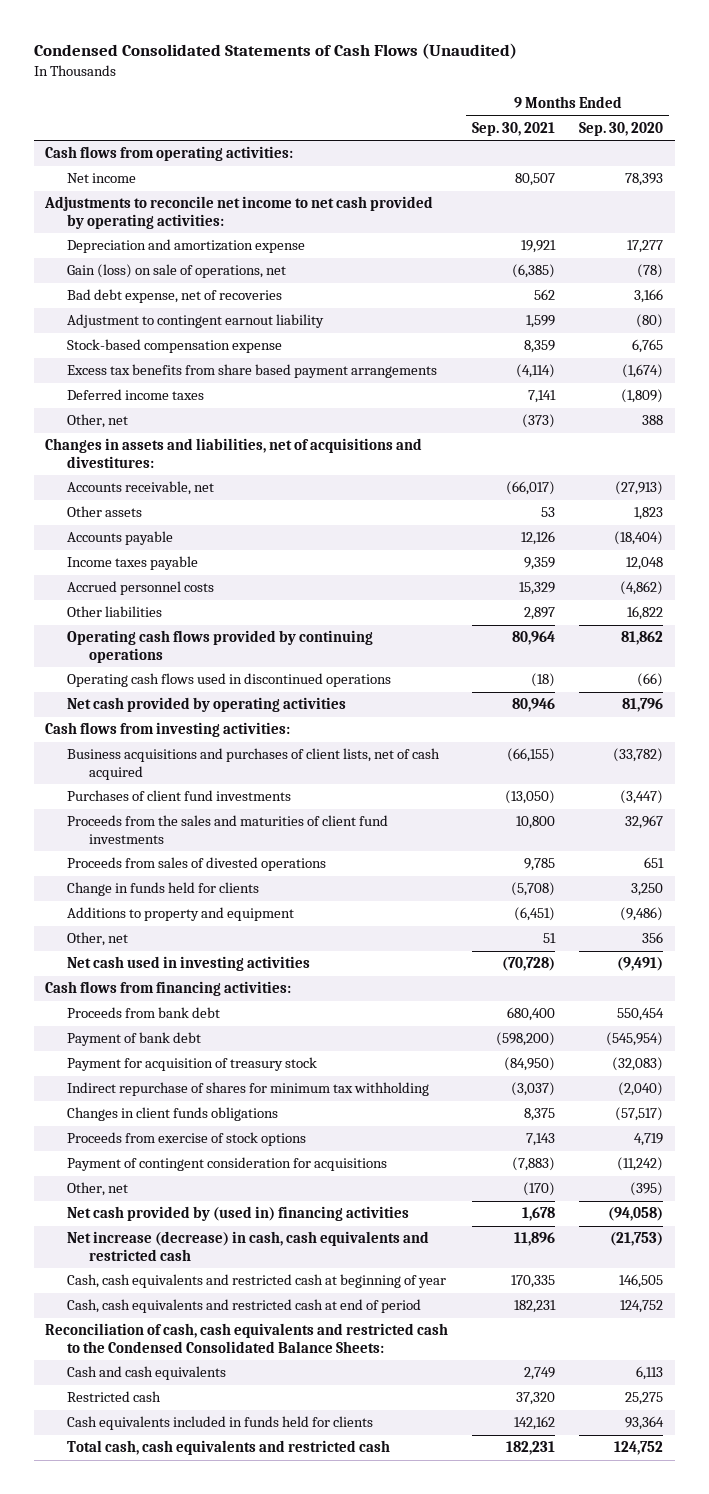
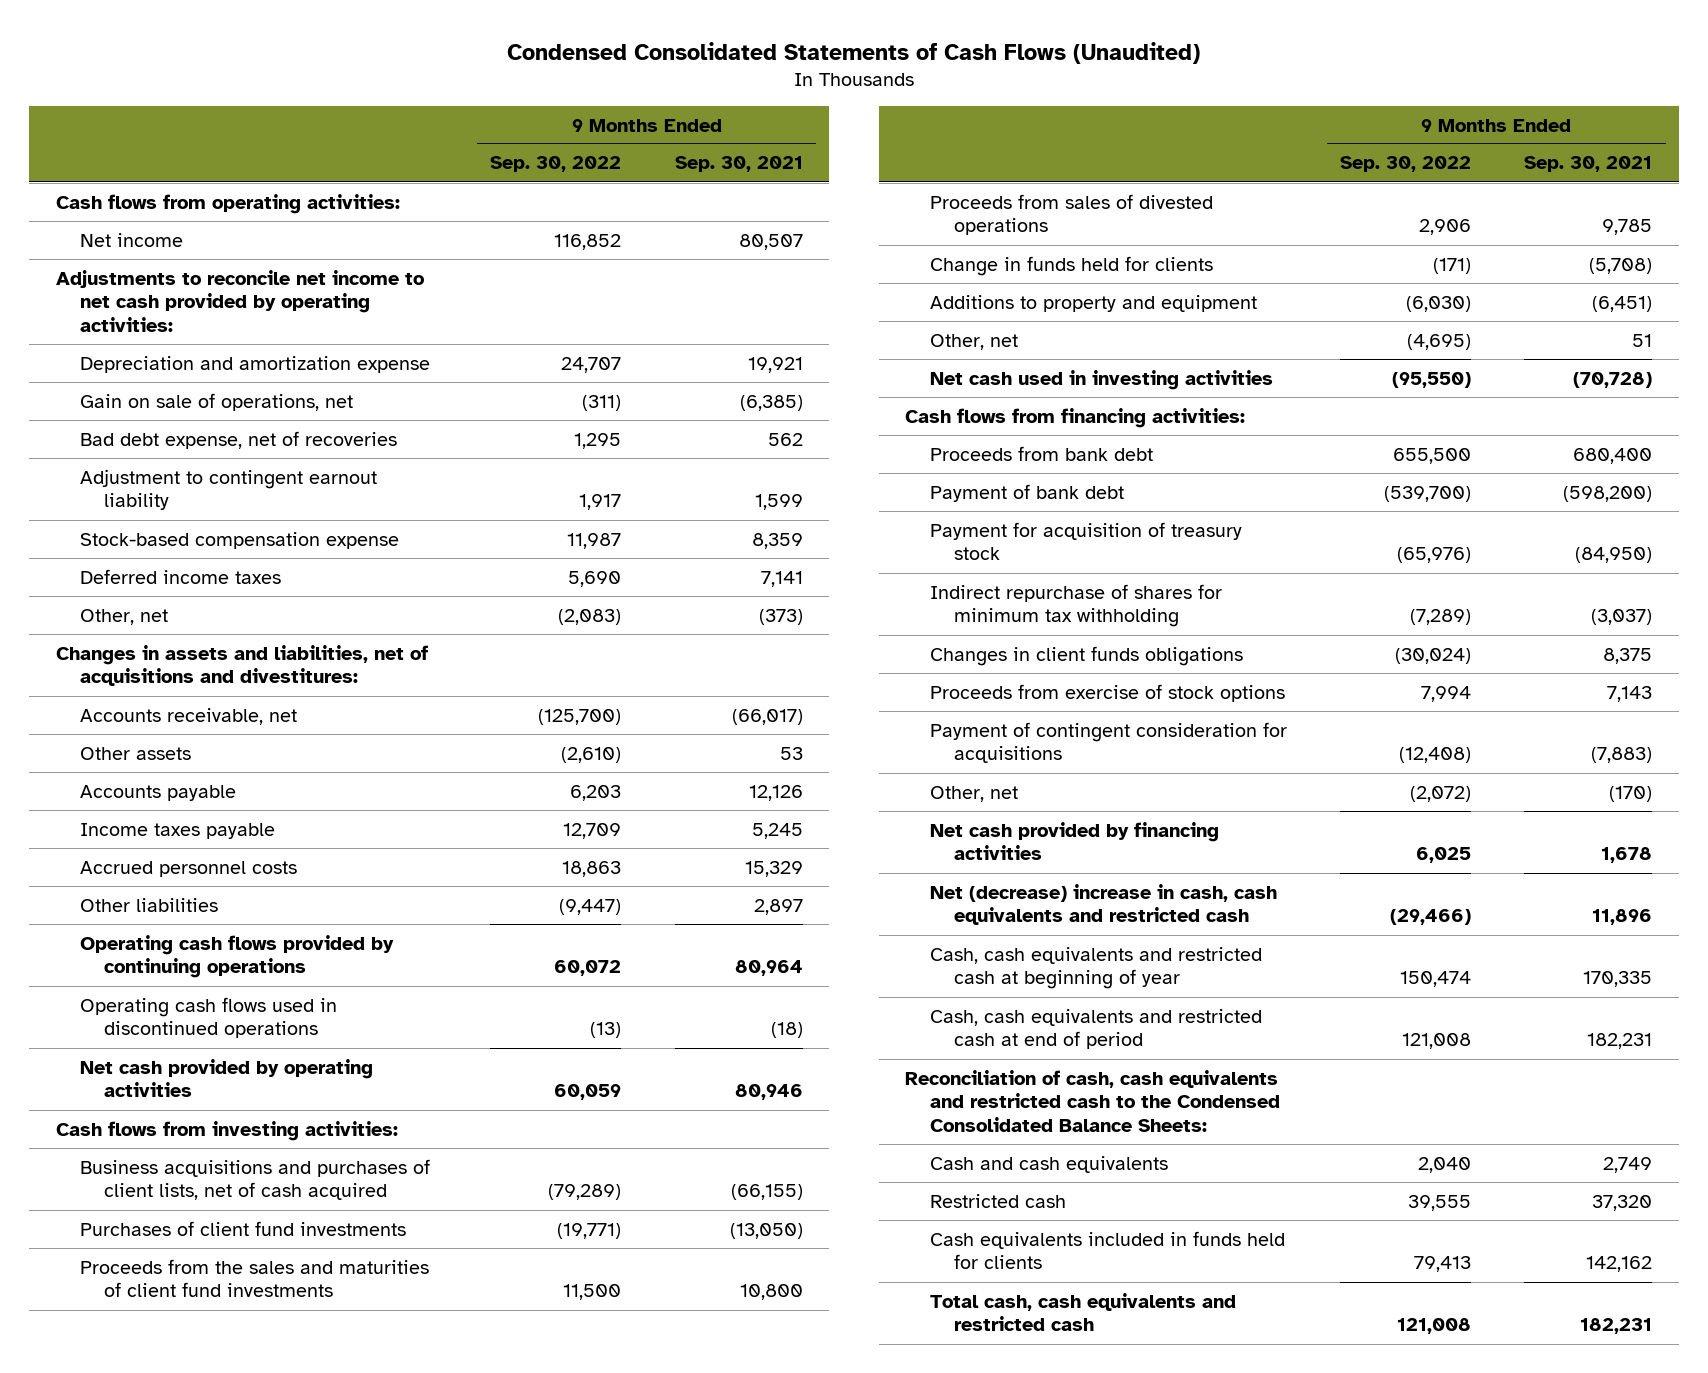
- | 9 Months Ended Sep. 30, 2021 | 9 Months Ended Sep. 30, 2020
+ | 9 Months Ended Sep. 30, 2022 | 9 Months Ended Sep. 30, 2021
- Gain (loss) on sale of operations, net | (6,385) | (78)
+ Gain on sale of operations, net | (311) | (6,385)
- Excess tax benefits from share based payment arrangements | (4,114) | (1,674)
- Income taxes payable | 9,359 | 12,048
+ Income taxes payable | 12,709 | 5,245
- Net cash provided by (used in) financing activities | 1,678 | (94,058)
- Net increase (decrease) in cash, cash equivalents and restricted cash | 11,896 | (21,753)
+ Net cash provided by financing activities | 6,025 | 1,678
+ Net (decrease) increase in cash, cash equivalents and restricted cash | (29,466) | 11,896

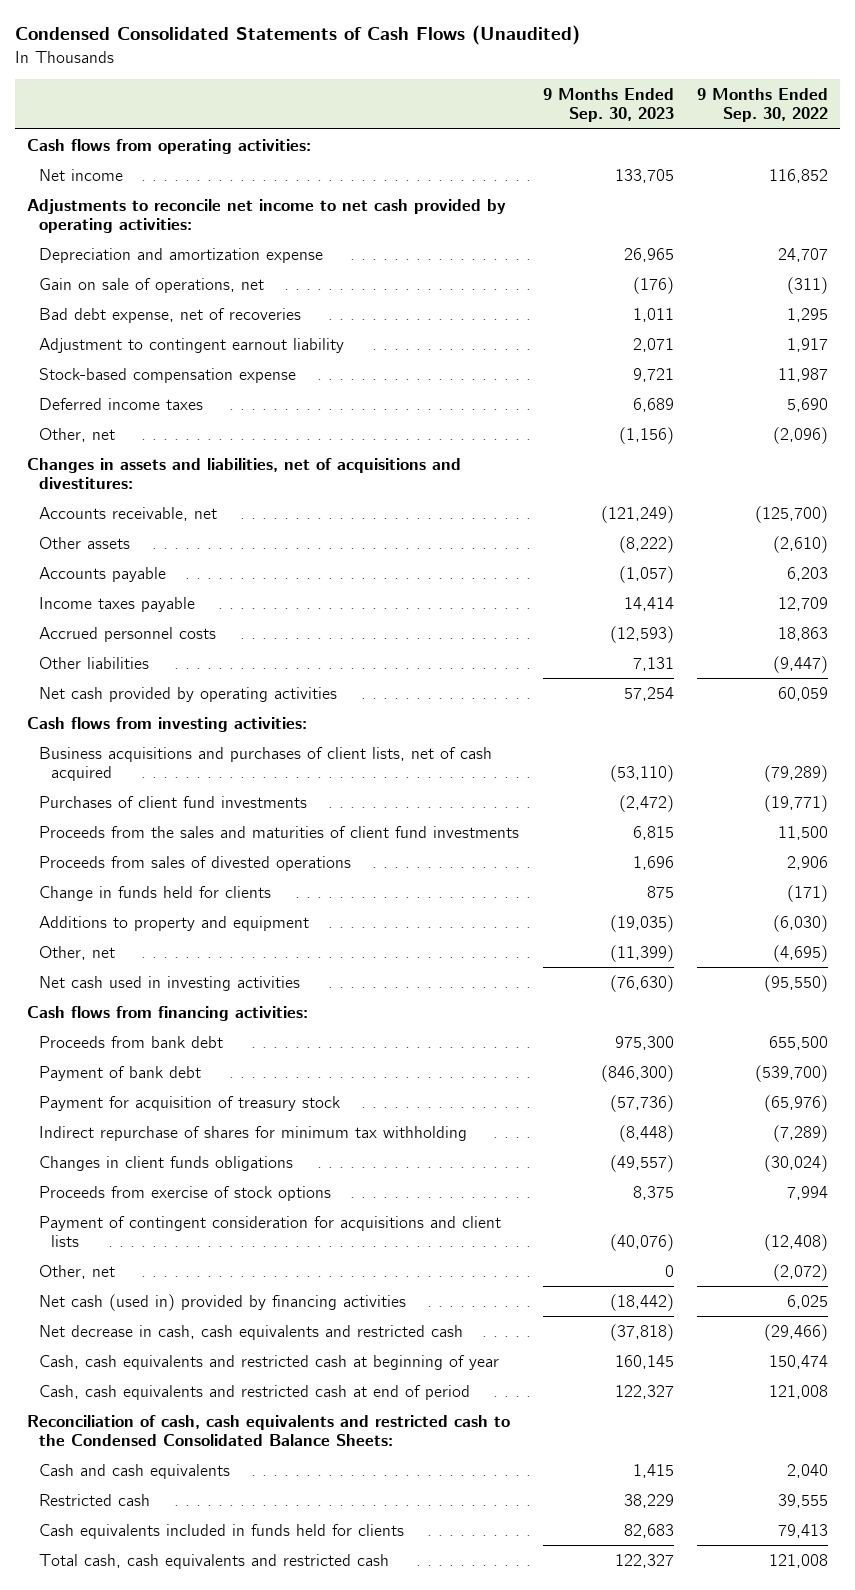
- | 9 Months Ended Sep. 30, 2022 | 9 Months Ended Sep. 30, 2021
+ | 9 Months Ended Sep. 30, 2023 | 9 Months Ended Sep. 30, 2022
- Other, net | (2,083) | (373)
+ Other, net | (1,156) | (2,096)
- Operating cash flows provided by continuing operations | 60,072 | 80,964
- Operating cash flows used in discontinued operations | (13) | (18)
- Payment of contingent consideration for acquisitions | (12,408) | (7,883)
+ Payment of contingent consideration for acquisitions and client lists | (40,076) | (12,408)
- Net cash provided by financing activities | 6,025 | 1,678
- Net (decrease) increase in cash, cash equivalents and restricted cash | (29,466) | 11,896
+ Net cash (used in) provided by financing activities | (18,442) | 6,025
+ Net decrease in cash, cash equivalents and restricted cash | (37,818) | (29,466)

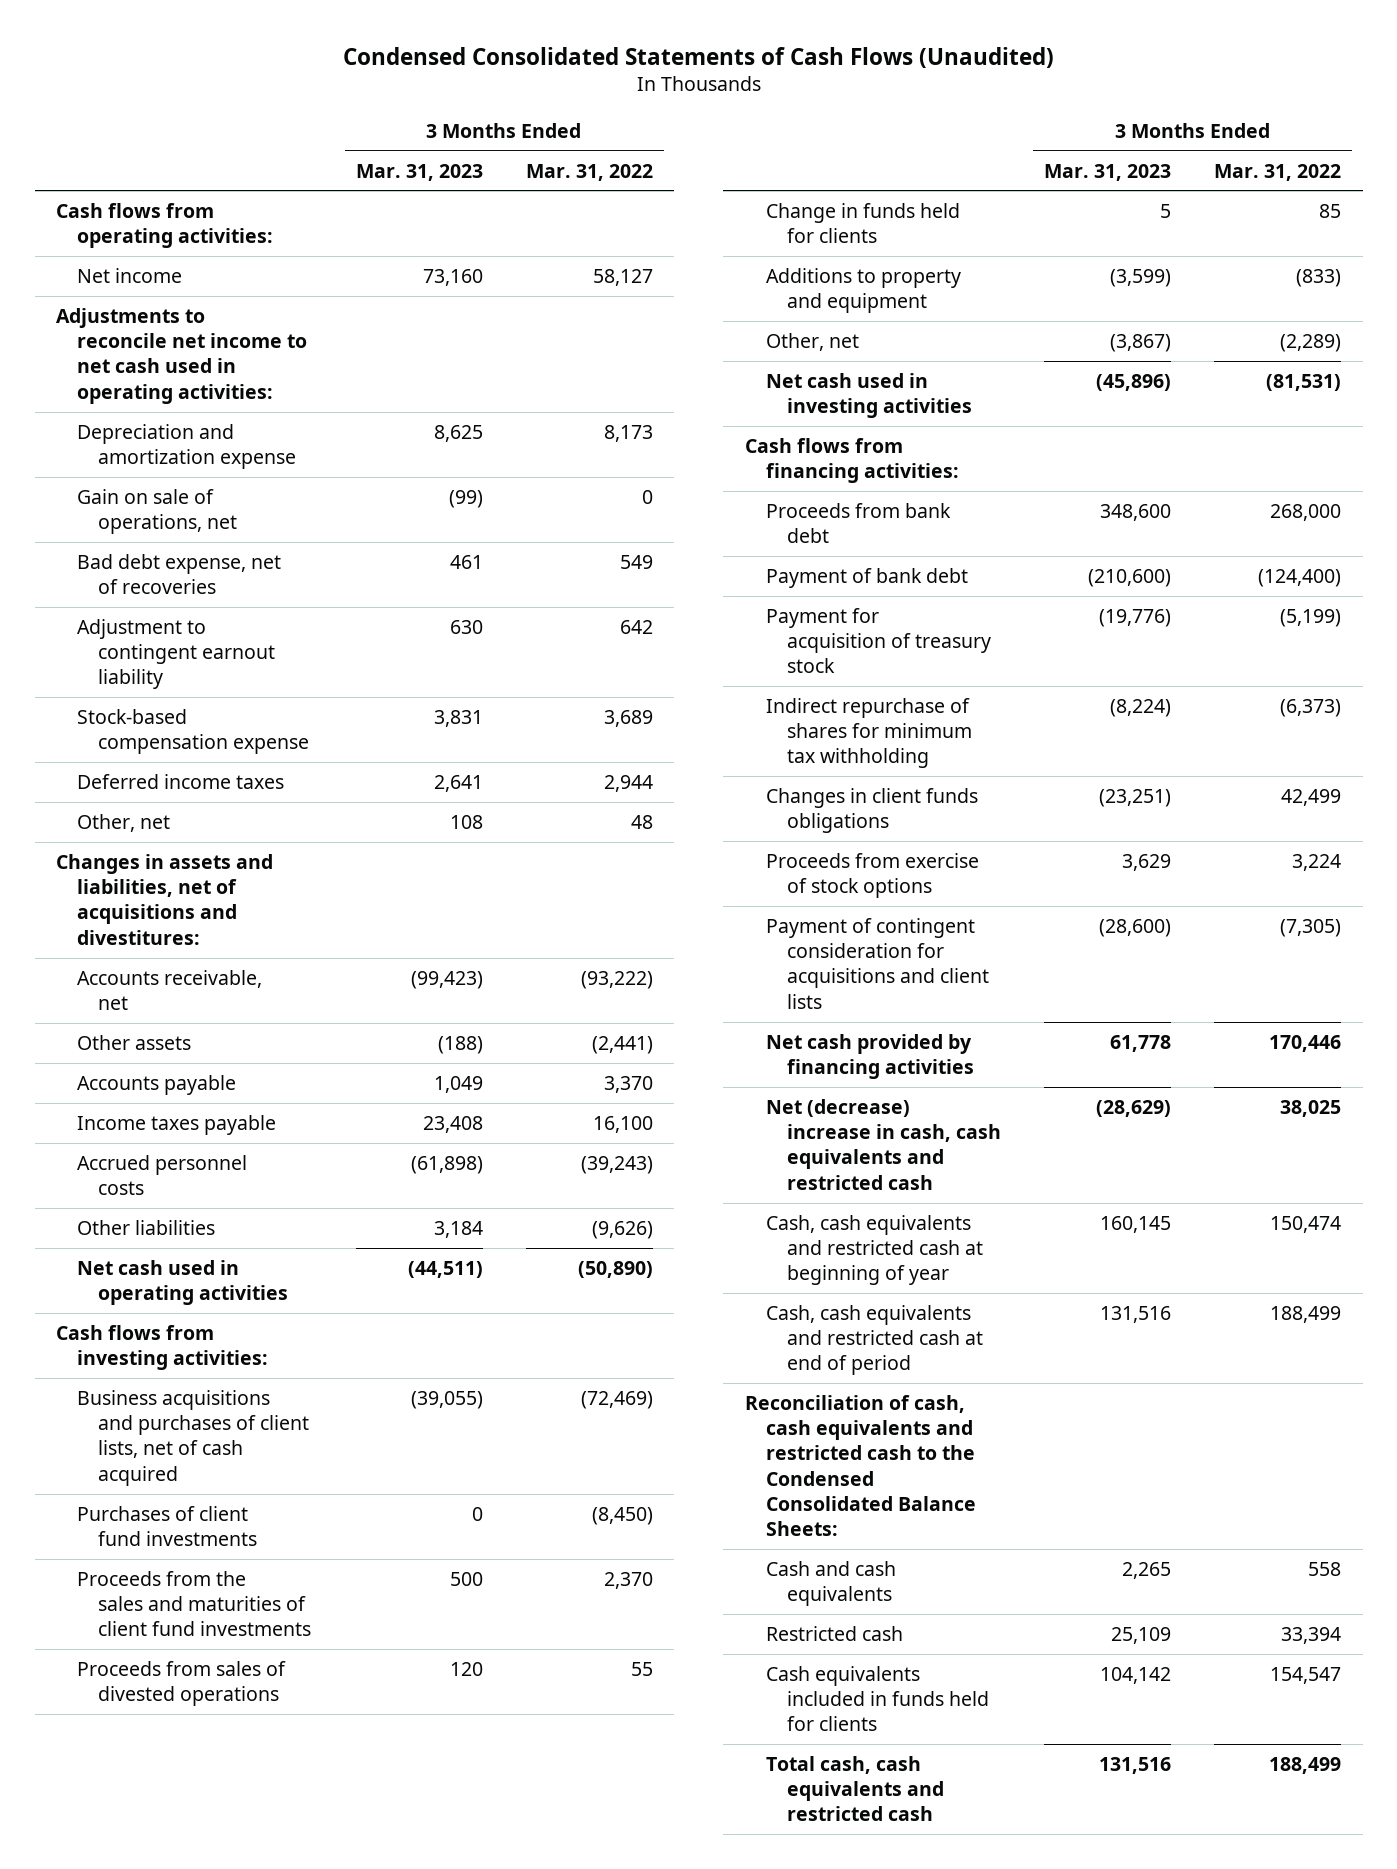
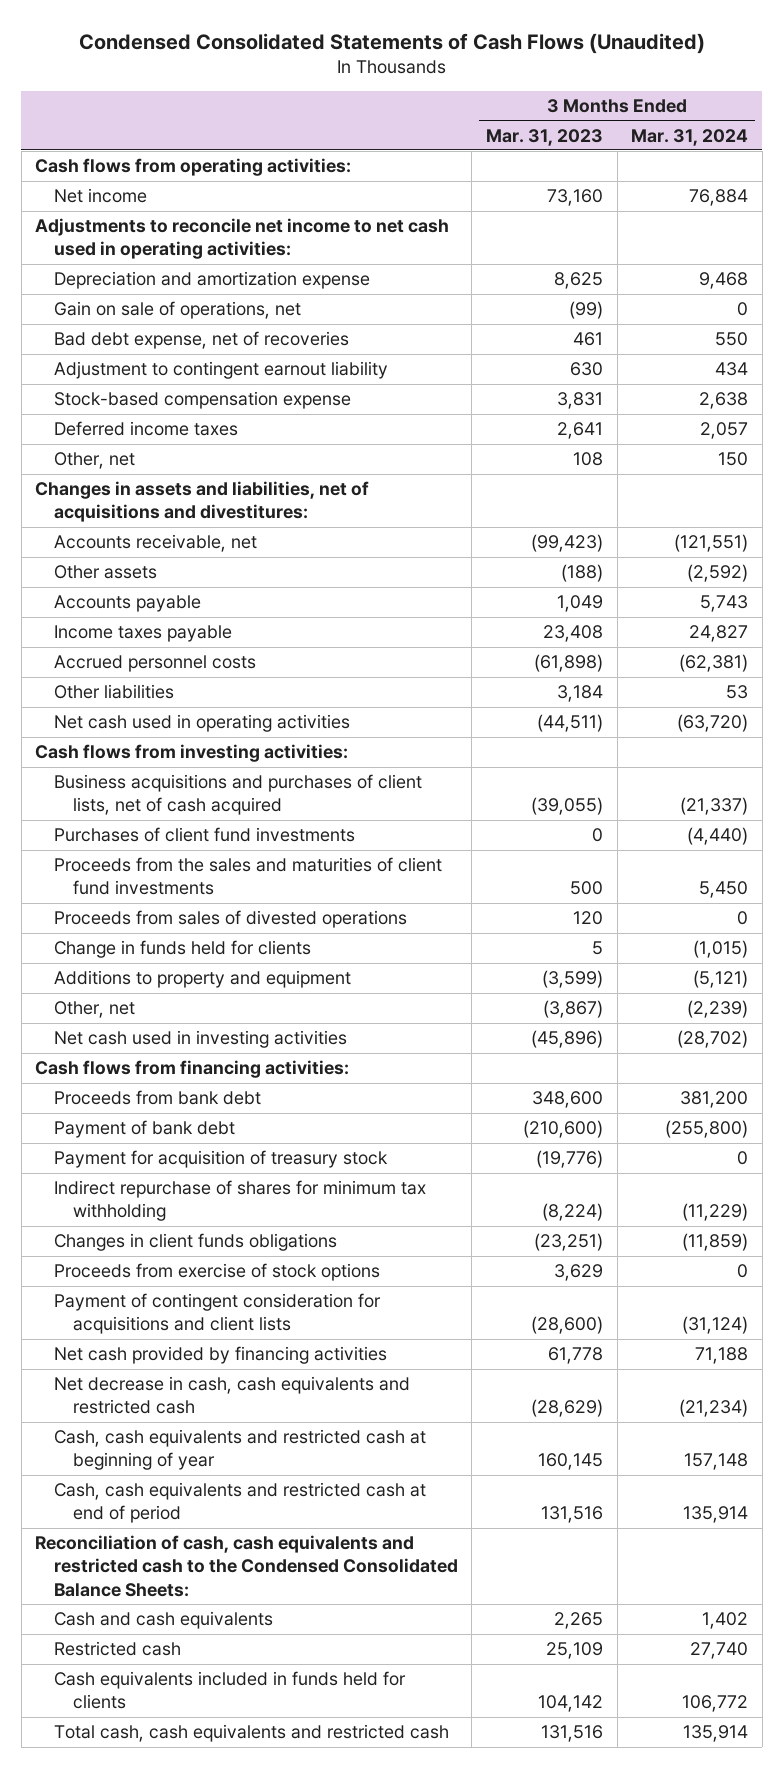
- | 3 Months Ended Mar. 31, 2023 | 3 Months Ended Mar. 31, 2022
+ | 3 Months Ended Mar. 31, 2023 | 3 Months Ended Mar. 31, 2024
- Net (decrease) increase in cash, cash equivalents and restricted cash | (28,629) | 38,025
+ Net decrease in cash, cash equivalents and restricted cash | (28,629) | (21,234)

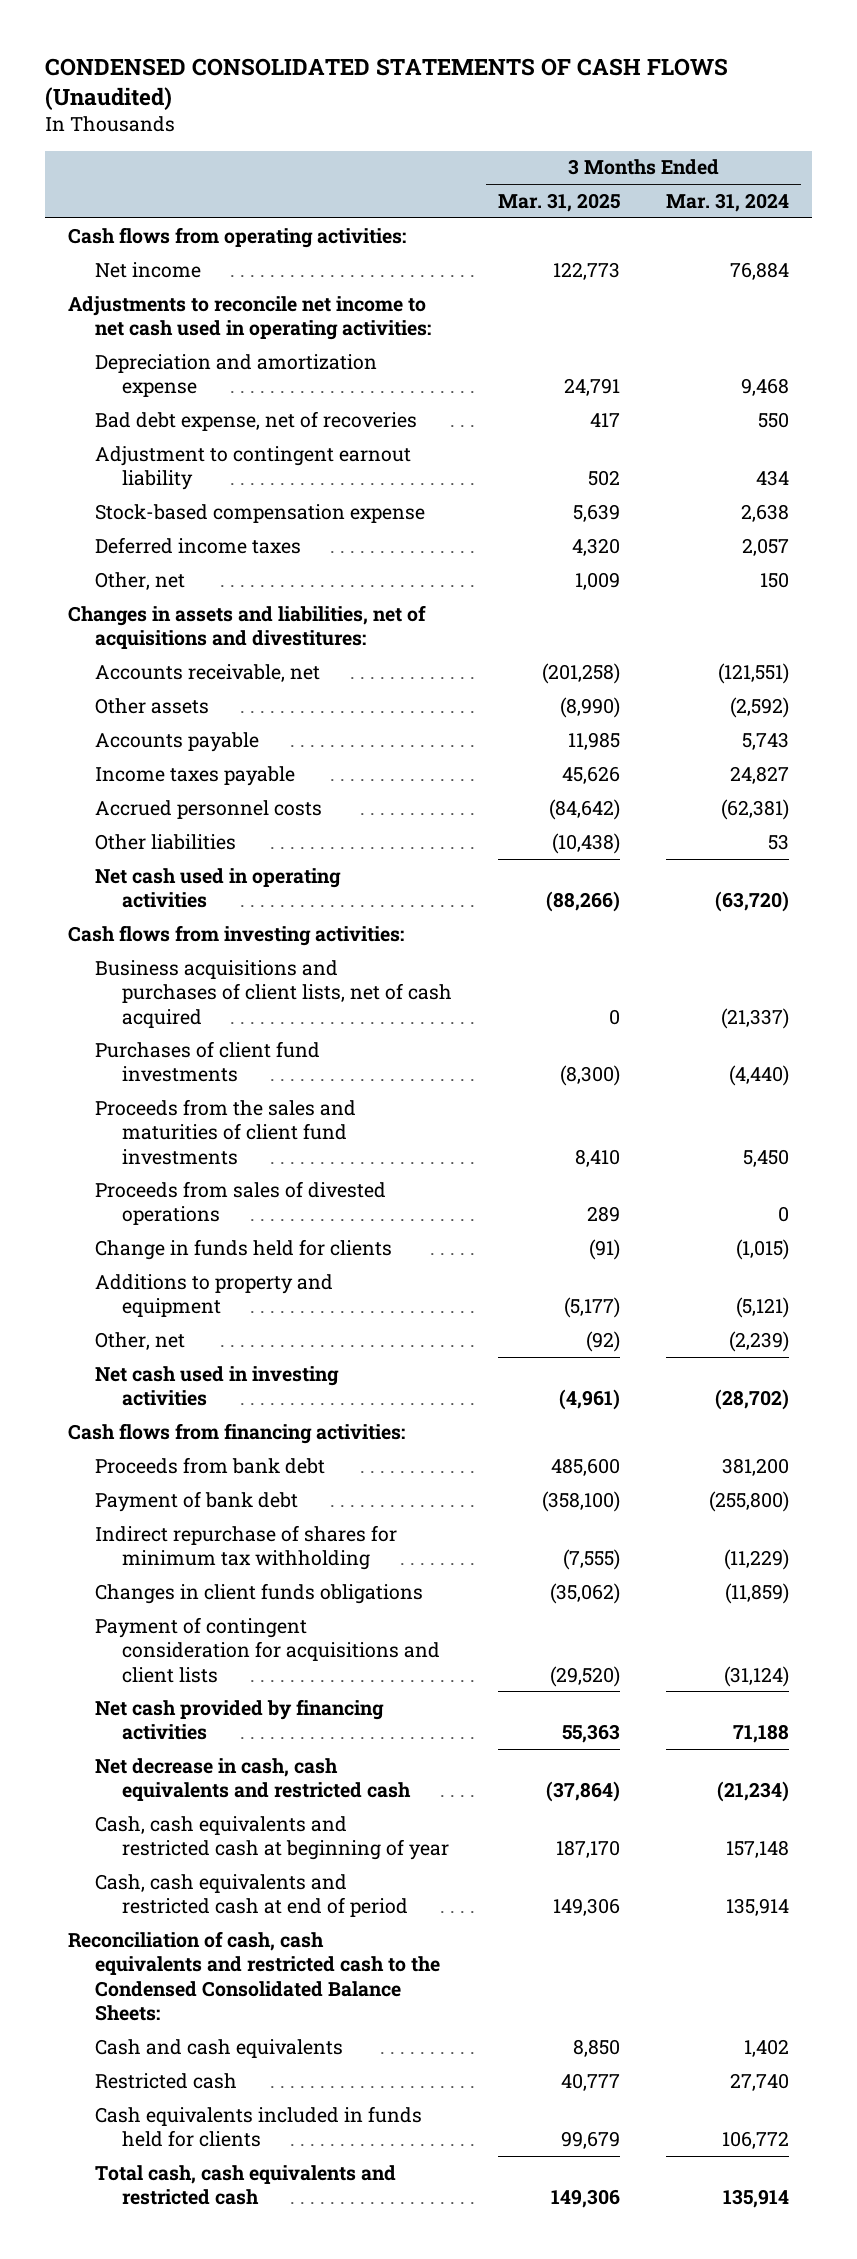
- Condensed Consolidated Statements of Cash Flows (Unaudited)
+ CONDENSED CONSOLIDATED STATEMENTS OF CASH FLOWS (Unaudited)
- | 3 Months Ended Mar. 31, 2023 | 3 Months Ended Mar. 31, 2024
+ | 3 Months Ended Mar. 31, 2025 | 3 Months Ended Mar. 31, 2024
- Gain on sale of operations, net | (99) | 0
- Payment for acquisition of treasury stock | (19,776) | 0
- Proceeds from exercise of stock options | 3,629 | 0

